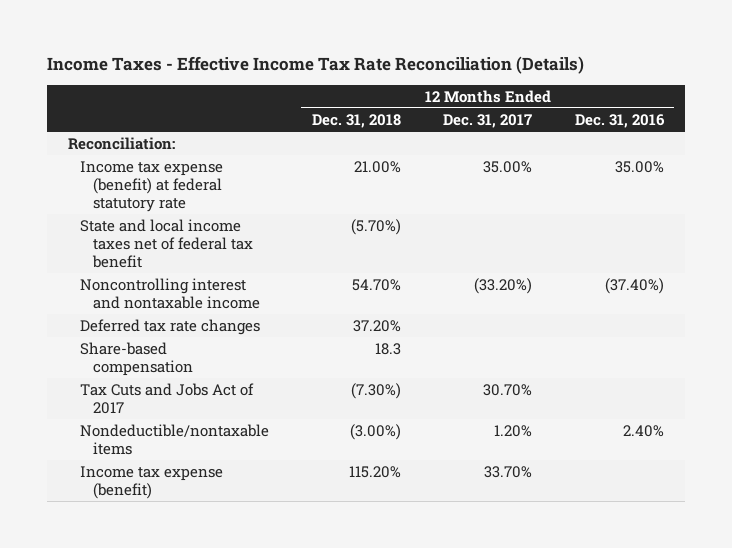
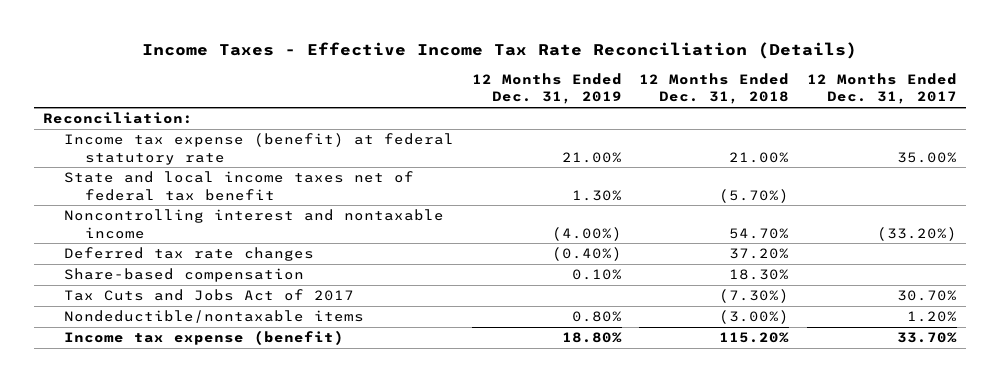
- | 12 Months Ended Dec. 31, 2018 | 12 Months Ended Dec. 31, 2017 | 12 Months Ended Dec. 31, 2016
+ | 12 Months Ended Dec. 31, 2019 | 12 Months Ended Dec. 31, 2018 | 12 Months Ended Dec. 31, 2017
- Share-based compensation | 18.3 | |
+ Share-based compensation | 0.10% | 18.30% |

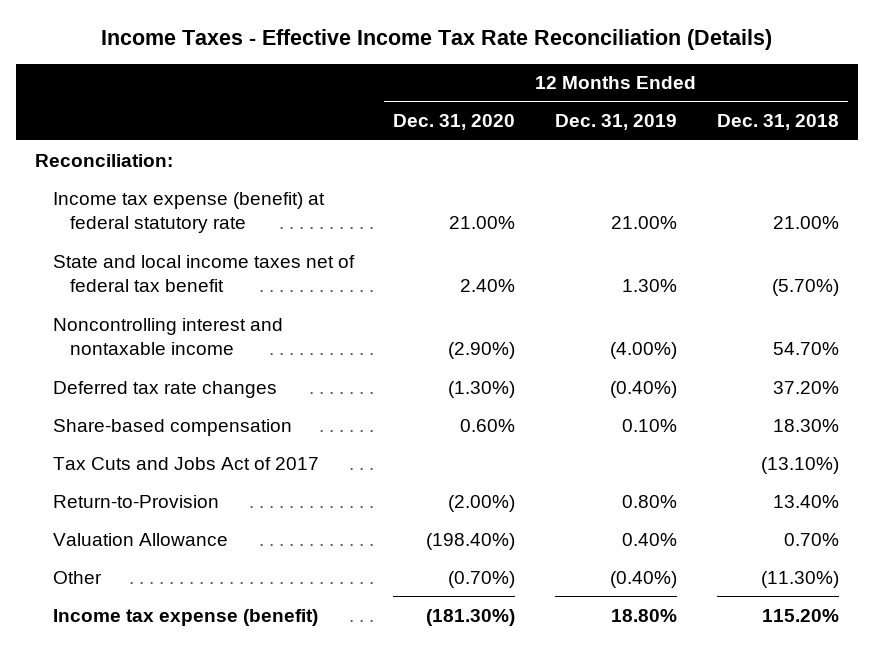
- | 12 Months Ended Dec. 31, 2019 | 12 Months Ended Dec. 31, 2018 | 12 Months Ended Dec. 31, 2017
+ | 12 Months Ended Dec. 31, 2020 | 12 Months Ended Dec. 31, 2019 | 12 Months Ended Dec. 31, 2018
- Tax Cuts and Jobs Act of 2017 | | (7.30%) | 30.70%
- Nondeductible/nontaxable items | 0.80% | (3.00%) | 1.20%
+ Tax Cuts and Jobs Act of 2017 | | | (13.10%)
+ Return-to-Provision | (2.00%) | 0.80% | 13.40%
+ Valuation Allowance | (198.40%) | 0.40% | 0.70%
+ Other | (0.70%) | (0.40%) | (11.30%)

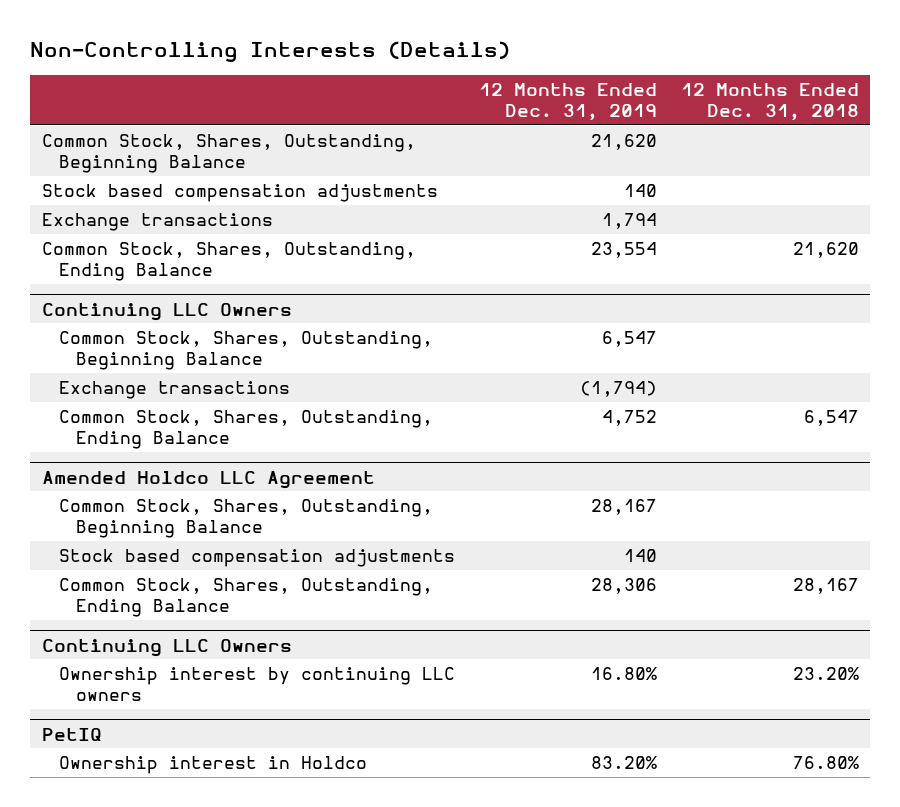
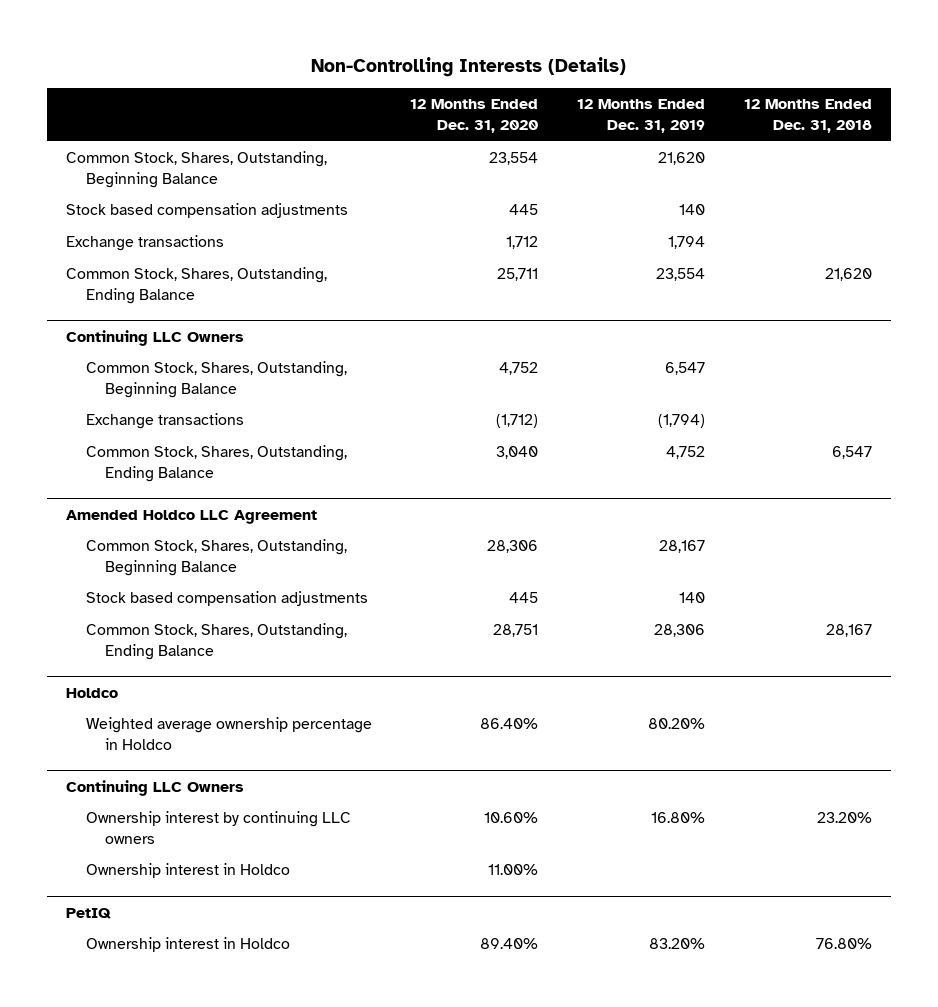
- | 12 Months Ended Dec. 31, 2019 | 12 Months Ended Dec. 31, 2018
+ | 12 Months Ended Dec. 31, 2020 | 12 Months Ended Dec. 31, 2019 | 12 Months Ended Dec. 31, 2018
+ Holdco
+ Weighted average ownership percentage in Holdco | 86.40% | 80.20% |
@ Continuing LLC Owners
+ Ownership interest in Holdco | 11.00% | |

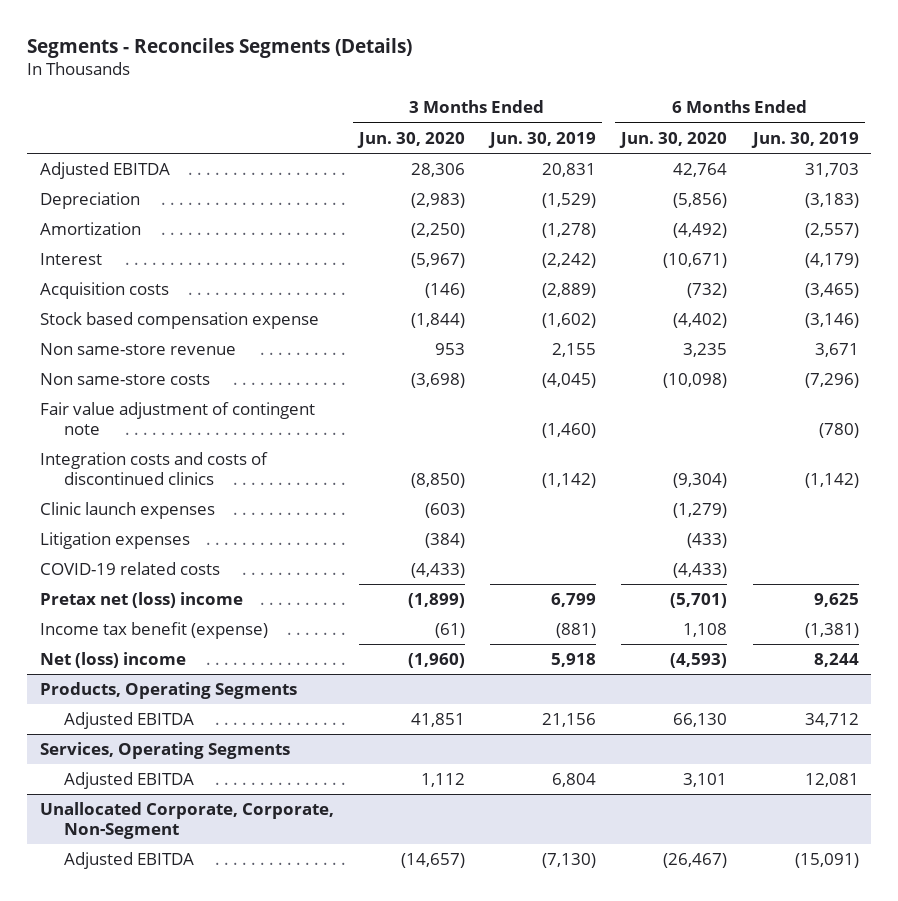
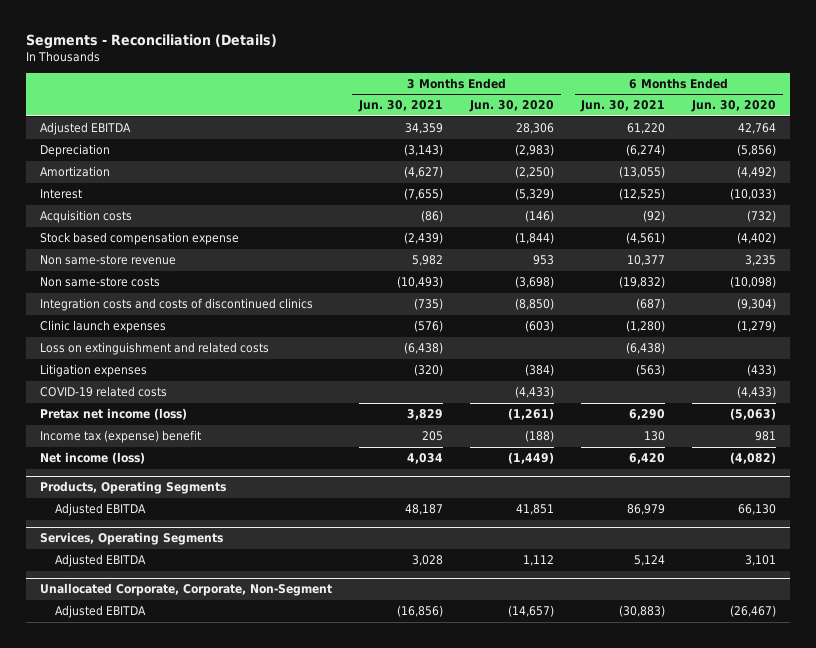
- Segments - Reconciles Segments (Details)
+ Segments - Reconciliation (Details)
- | 3 Months Ended Jun. 30, 2020 | 3 Months Ended Jun. 30, 2019 | 6 Months Ended Jun. 30, 2020 | 6 Months Ended Jun. 30, 2019
+ | 3 Months Ended Jun. 30, 2021 | 3 Months Ended Jun. 30, 2020 | 6 Months Ended Jun. 30, 2021 | 6 Months Ended Jun. 30, 2020
- Interest | (5,967) | (2,242) | (10,671) | (4,179)
+ Interest | (7,655) | (5,329) | (12,525) | (10,033)
- Fair value adjustment of contingent note | | (1,460) | | (780)
+ Loss on extinguishment and related costs | (6,438) | | (6,438) |
- Pretax net (loss) income | (1,899) | 6,799 | (5,701) | 9,625
- Income tax benefit (expense) | (61) | (881) | 1,108 | (1,381)
- Net (loss) income | (1,960) | 5,918 | (4,593) | 8,244
+ Pretax net income (loss) | 3,829 | (1,261) | 6,290 | (5,063)
+ Income tax (expense) benefit | 205 | (188) | 130 | 981
+ Net income (loss) | 4,034 | (1,449) | 6,420 | (4,082)

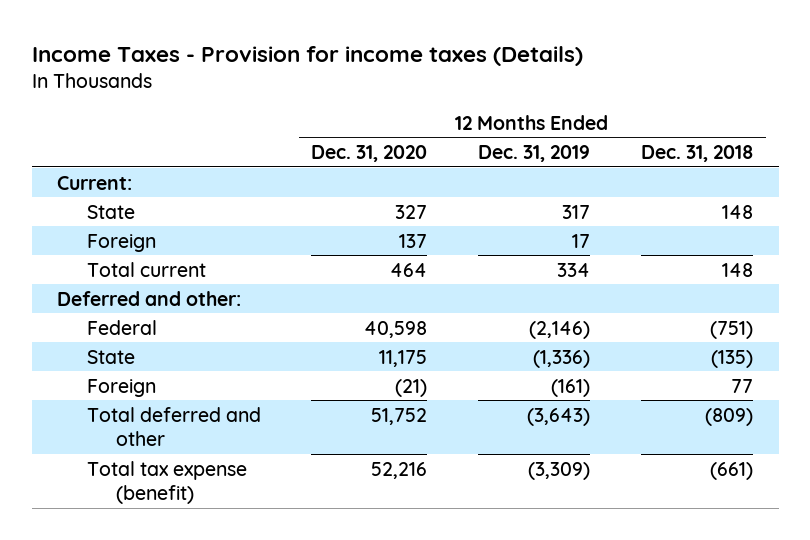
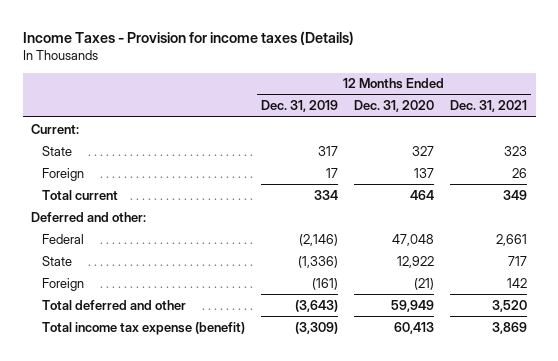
- | 12 Months Ended Dec. 31, 2020 | 12 Months Ended Dec. 31, 2019 | 12 Months Ended Dec. 31, 2018
+ | 12 Months Ended Dec. 31, 2019 | 12 Months Ended Dec. 31, 2020 | 12 Months Ended Dec. 31, 2021
- Federal | 40,598 | (2,146) | (751)
- State | 11,175 | (1,336) | (135)
+ Federal | (2,146) | 47,048 | 2,661
+ State | (1,336) | 12,922 | 717
- Total deferred and other | 51,752 | (3,643) | (809)
- Total tax expense (benefit) | 52,216 | (3,309) | (661)
+ Total deferred and other | (3,643) | 59,949 | 3,520
+ Total income tax expense (benefit) | (3,309) | 60,413 | 3,869

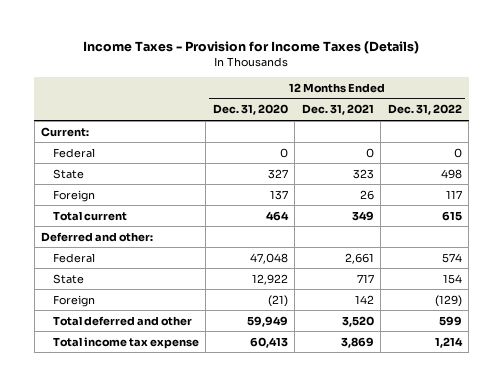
- Income Taxes - Provision for income taxes (Details)
+ Income Taxes - Provision for Income Taxes (Details)
- | 12 Months Ended Dec. 31, 2019 | 12 Months Ended Dec. 31, 2020 | 12 Months Ended Dec. 31, 2021
+ | 12 Months Ended Dec. 31, 2020 | 12 Months Ended Dec. 31, 2021 | 12 Months Ended Dec. 31, 2022
+ Federal | 0 | 0 | 0
- Total income tax expense (benefit) | (3,309) | 60,413 | 3,869
+ Total income tax expense | 60,413 | 3,869 | 1,214

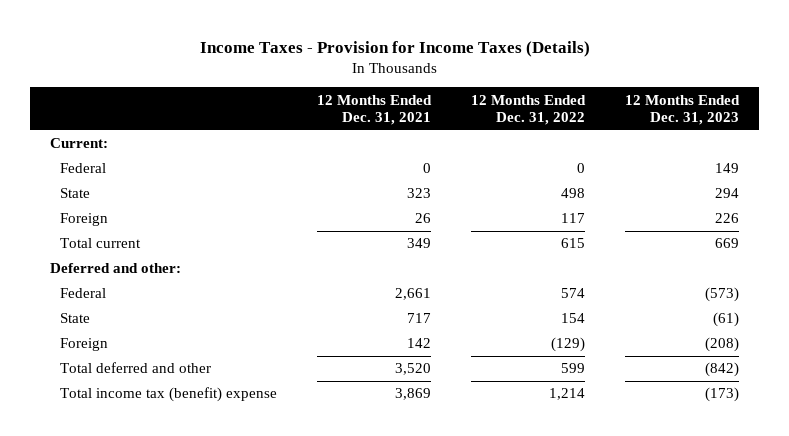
- | 12 Months Ended Dec. 31, 2020 | 12 Months Ended Dec. 31, 2021 | 12 Months Ended Dec. 31, 2022
+ | 12 Months Ended Dec. 31, 2021 | 12 Months Ended Dec. 31, 2022 | 12 Months Ended Dec. 31, 2023
- Total income tax expense | 60,413 | 3,869 | 1,214
+ Total income tax (benefit) expense | 3,869 | 1,214 | (173)

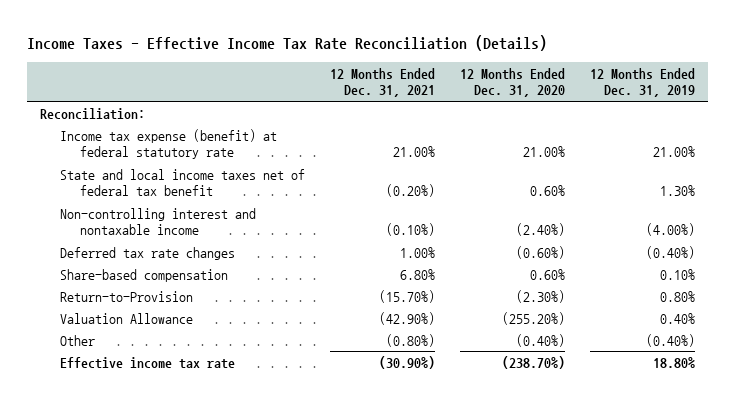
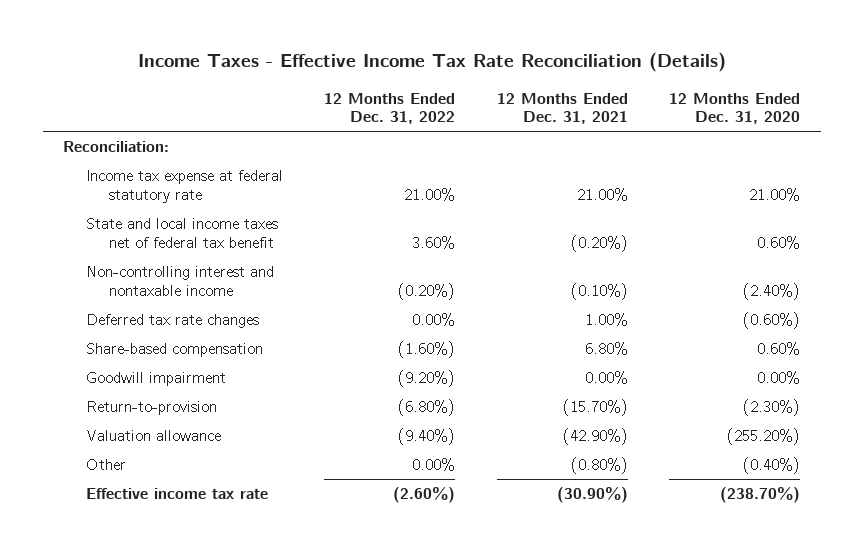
- | 12 Months Ended Dec. 31, 2021 | 12 Months Ended Dec. 31, 2020 | 12 Months Ended Dec. 31, 2019
+ | 12 Months Ended Dec. 31, 2022 | 12 Months Ended Dec. 31, 2021 | 12 Months Ended Dec. 31, 2020
- Income tax expense (benefit) at federal statutory rate | 21.00% | 21.00% | 21.00%
+ Income tax expense at federal statutory rate | 21.00% | 21.00% | 21.00%
- Return-to-Provision | (15.70%) | (2.30%) | 0.80%
- Valuation Allowance | (42.90%) | (255.20%) | 0.40%
+ Goodwill impairment | (9.20%) | 0.00% | 0.00%
+ Return-to-provision | (6.80%) | (15.70%) | (2.30%)
+ Valuation allowance | (9.40%) | (42.90%) | (255.20%)

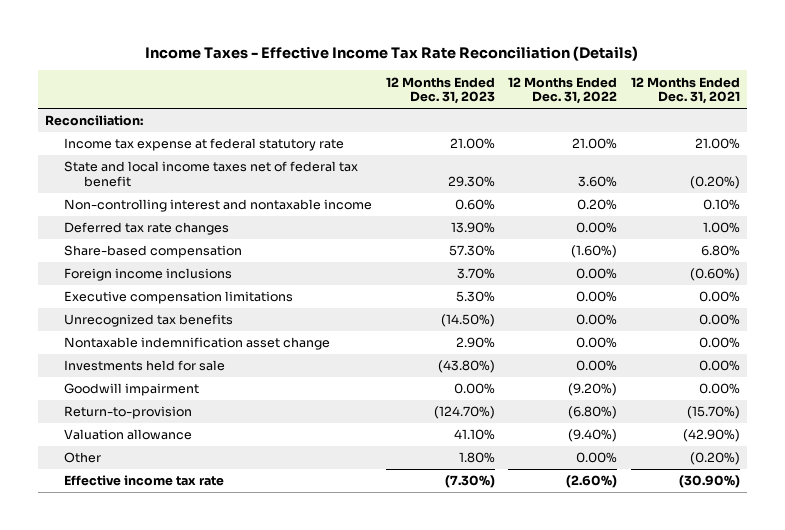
- | 12 Months Ended Dec. 31, 2022 | 12 Months Ended Dec. 31, 2021 | 12 Months Ended Dec. 31, 2020
+ | 12 Months Ended Dec. 31, 2023 | 12 Months Ended Dec. 31, 2022 | 12 Months Ended Dec. 31, 2021
- Non-controlling interest and nontaxable income | (0.20%) | (0.10%) | (2.40%)
+ Non-controlling interest and nontaxable income | 0.60% | 0.20% | 0.10%
+ Foreign income inclusions | 3.70% | 0.00% | (0.60%)
+ Executive compensation limitations | 5.30% | 0.00% | 0.00%
+ Unrecognized tax benefits | (14.50%) | 0.00% | 0.00%
+ Nontaxable indemnification asset change | 2.90% | 0.00% | 0.00%
+ Investments held for sale | (43.80%) | 0.00% | 0.00%
- Other | 0.00% | (0.80%) | (0.40%)
+ Other | 1.80% | 0.00% | (0.20%)

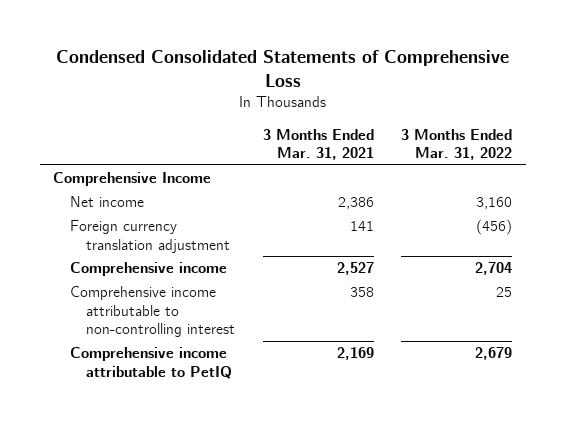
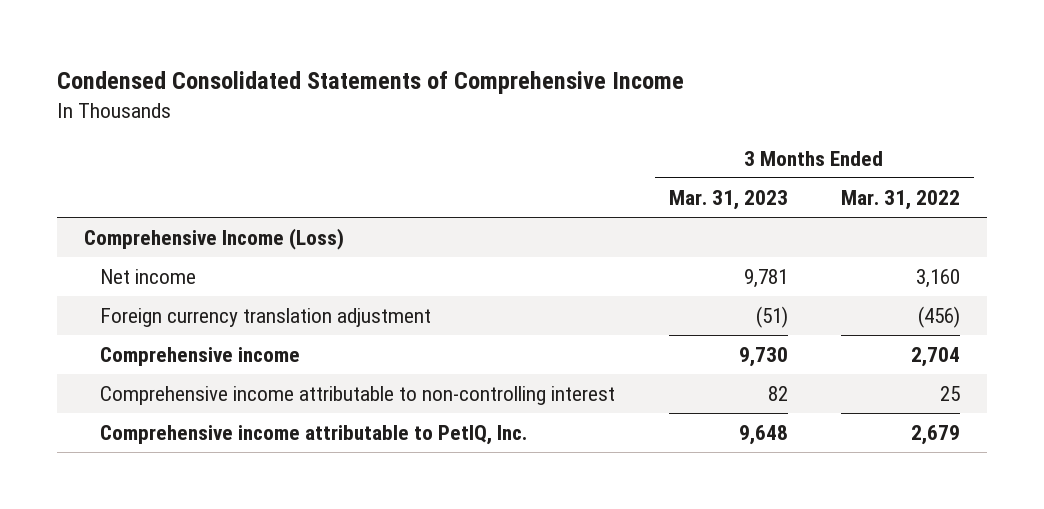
- Condensed Consolidated Statements of Comprehensive Loss
+ Condensed Consolidated Statements of Comprehensive Income
- | 3 Months Ended Mar. 31, 2021 | 3 Months Ended Mar. 31, 2022
+ | 3 Months Ended Mar. 31, 2023 | 3 Months Ended Mar. 31, 2022
- Comprehensive Income
+ Comprehensive Income (Loss)
- Comprehensive income attributable to PetIQ | 2,169 | 2,679
+ Comprehensive income attributable to PetIQ, Inc. | 9,648 | 2,679

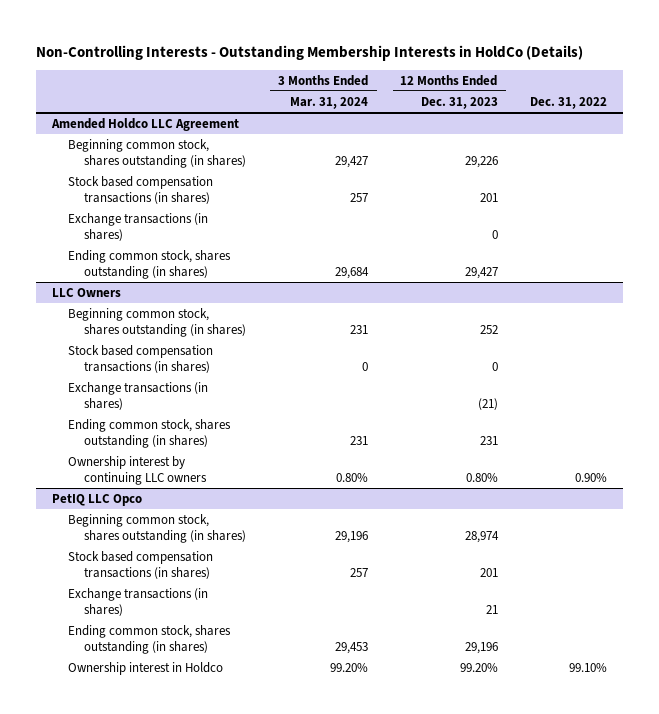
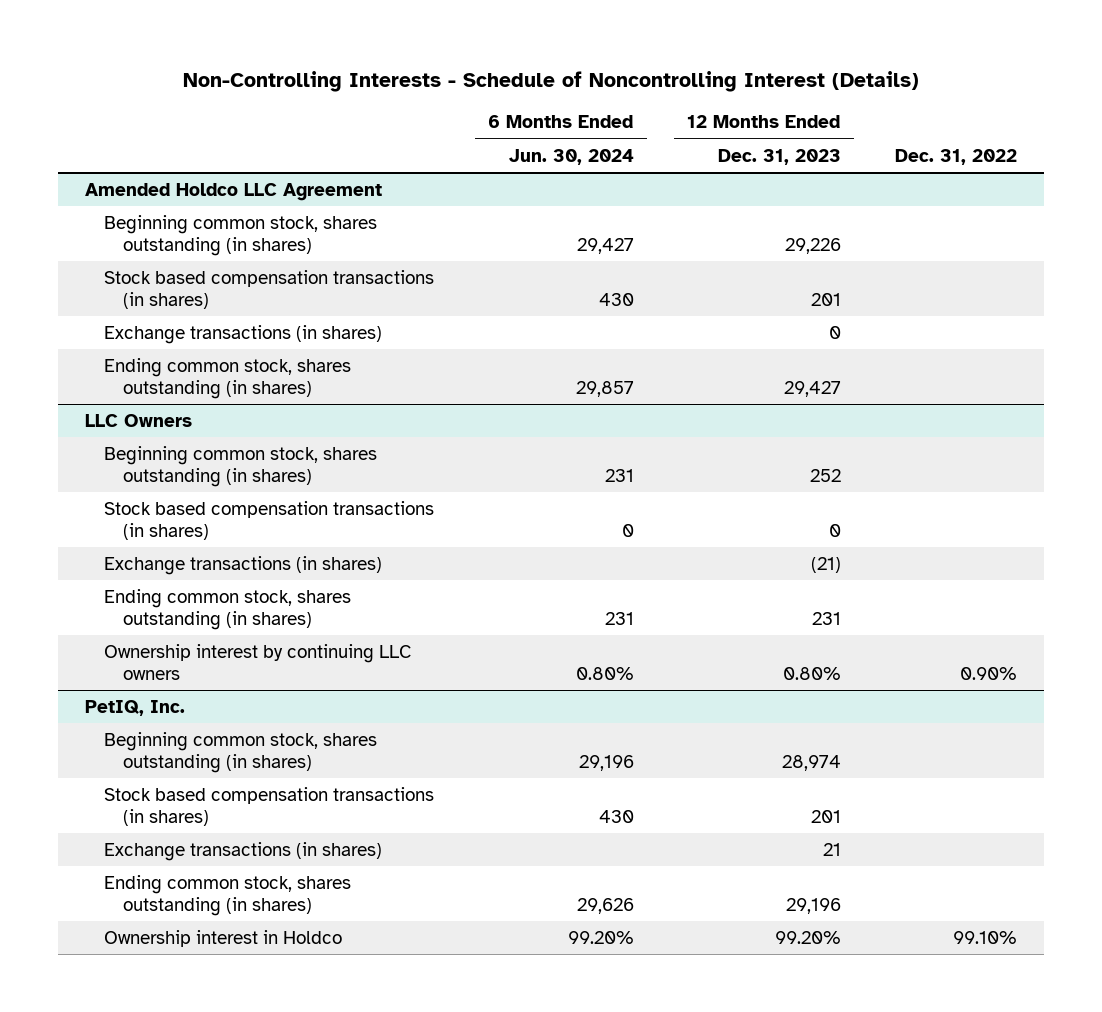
- Non-Controlling Interests - Outstanding Membership Interests in HoldCo (Details)
+ Non-Controlling Interests - Schedule of Noncontrolling Interest (Details)
- | 3 Months Ended Mar. 31, 2024 | 12 Months Ended Dec. 31, 2023 | Dec. 31, 2022
+ | 6 Months Ended Jun. 30, 2024 | 12 Months Ended Dec. 31, 2023 | Dec. 31, 2022
- PetIQ LLC Opco
+ PetIQ, Inc.

